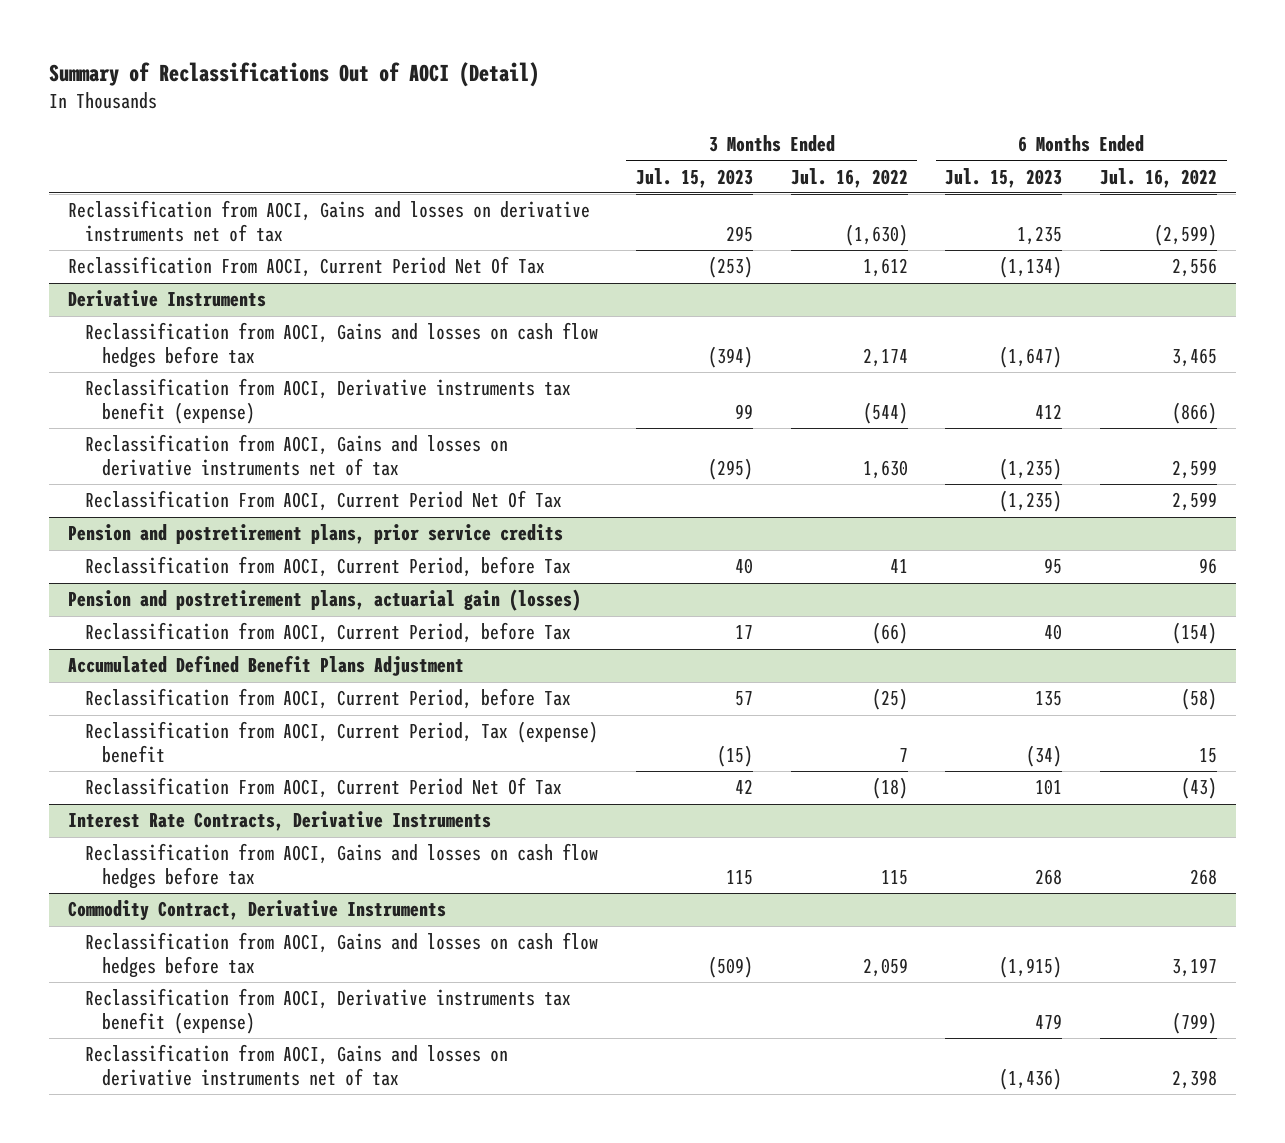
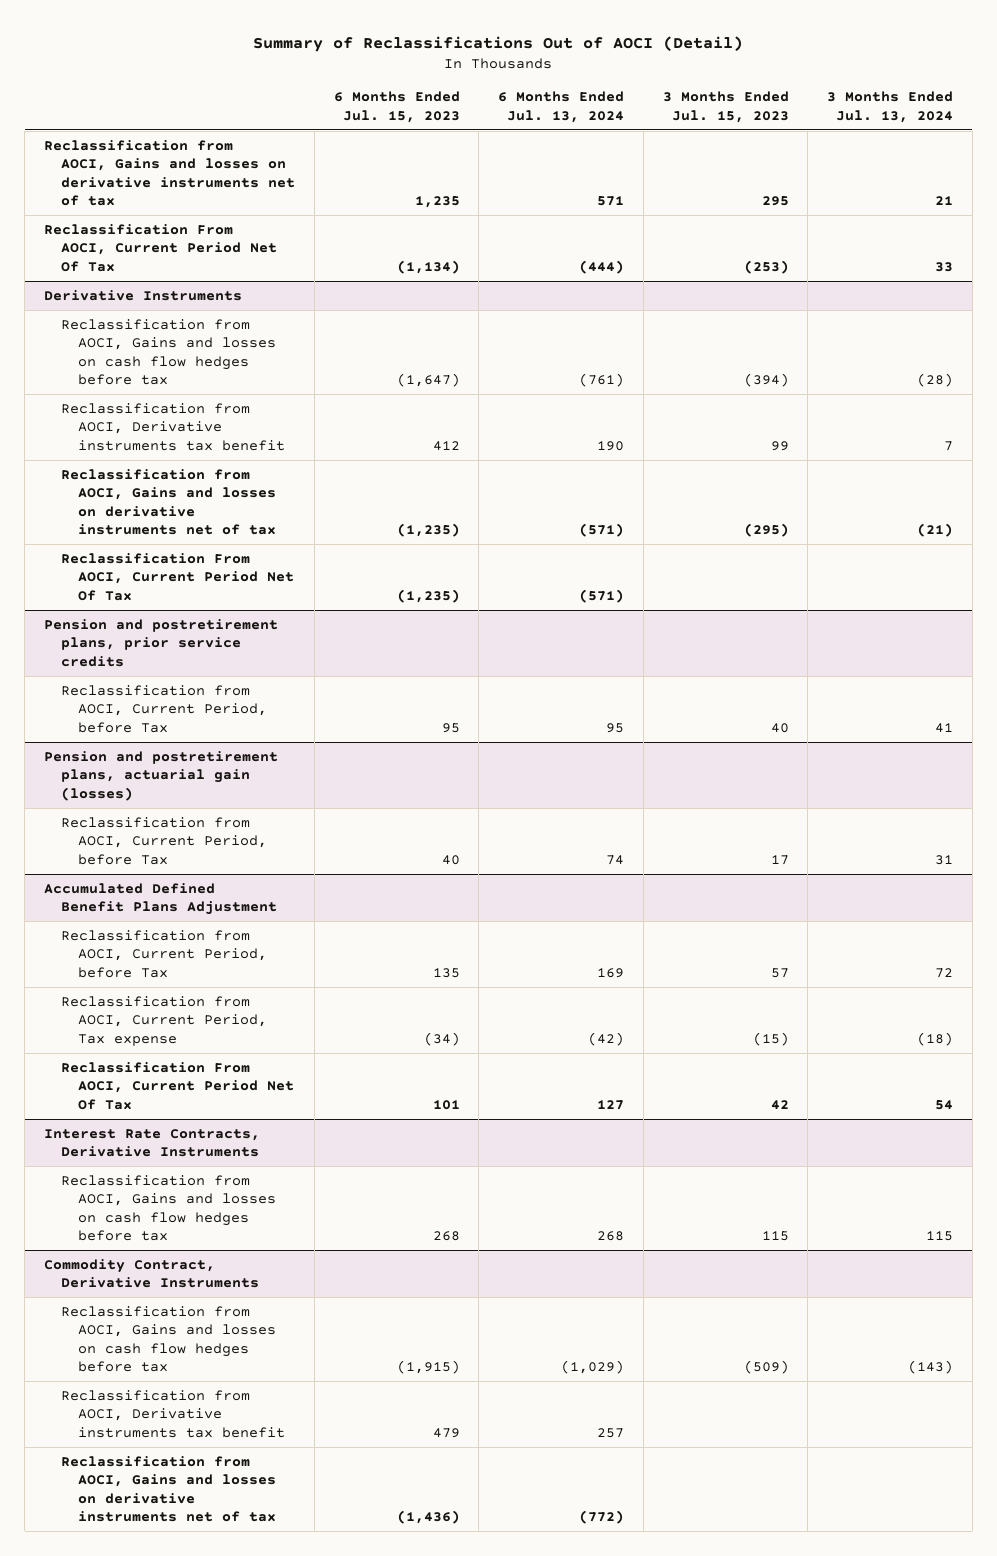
- | 3 Months Ended Jul. 15, 2023 | 3 Months Ended Jul. 16, 2022 | 6 Months Ended Jul. 15, 2023 | 6 Months Ended Jul. 16, 2022
+ | 6 Months Ended Jul. 15, 2023 | 6 Months Ended Jul. 13, 2024 | 3 Months Ended Jul. 15, 2023 | 3 Months Ended Jul. 13, 2024
@ Derivative Instruments
- Reclassification from AOCI, Derivative instruments tax benefit (expense) | 99 | (544) | 412 | (866)
+ Reclassification from AOCI, Derivative instruments tax benefit | 412 | 190 | 99 | 7
@ Accumulated Defined Benefit Plans Adjustment
- Reclassification from AOCI, Current Period, Tax (expense) benefit | (15) | 7 | (34) | 15
+ Reclassification from AOCI, Current Period, Tax expense | (34) | (42) | (15) | (18)
@ Commodity Contract, Derivative Instruments
- Reclassification from AOCI, Derivative instruments tax benefit (expense) | | | 479 | (799)
+ Reclassification from AOCI, Derivative instruments tax benefit | 479 | 257 | |

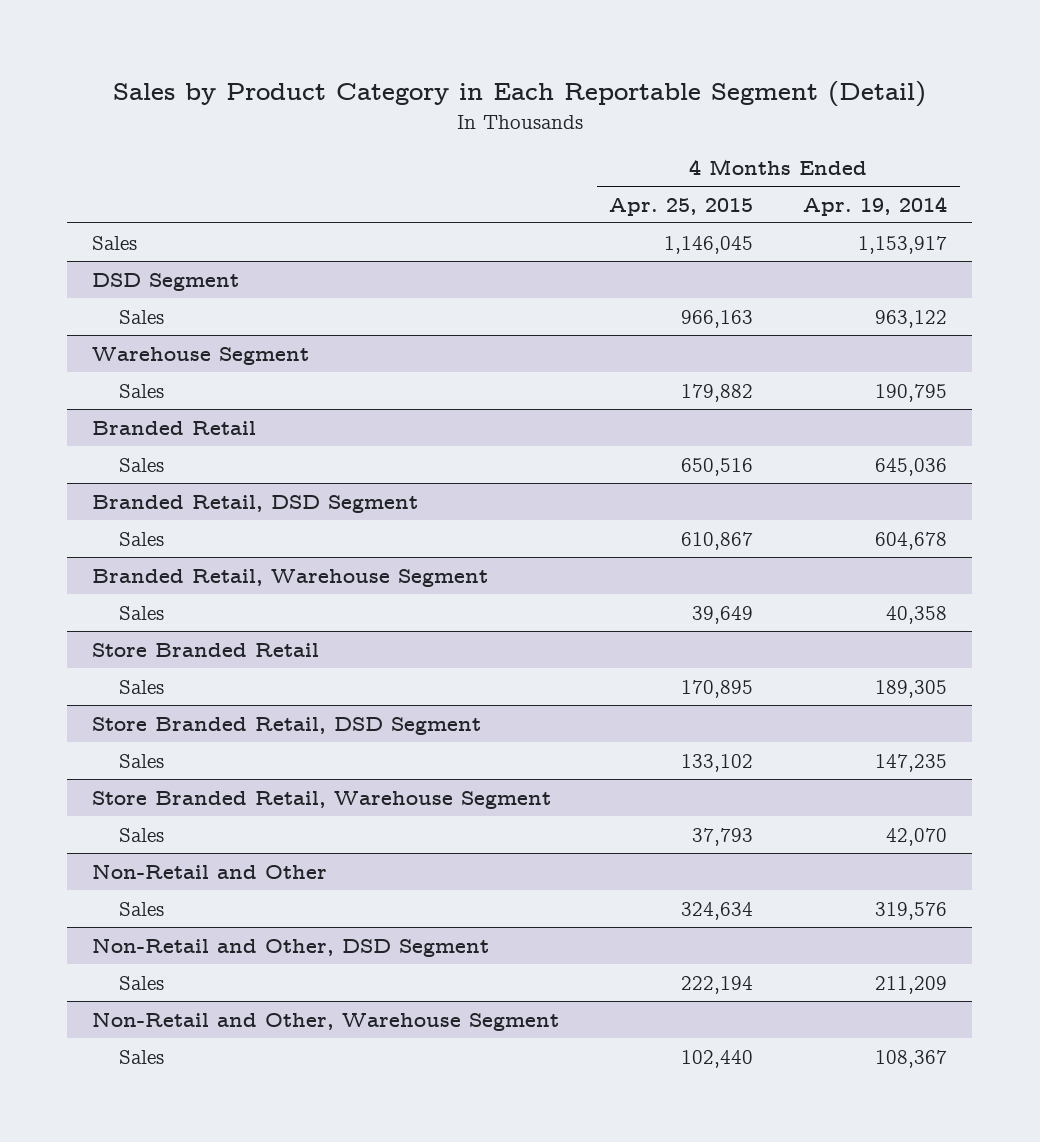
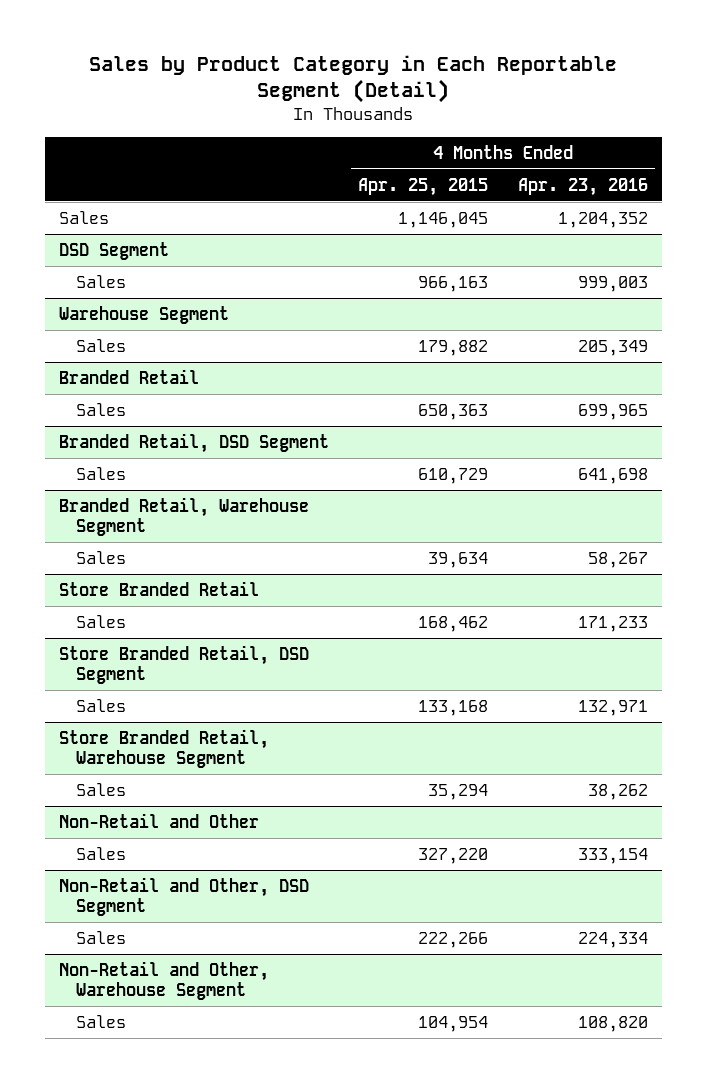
- | 4 Months Ended Apr. 25, 2015 | 4 Months Ended Apr. 19, 2014
+ | 4 Months Ended Apr. 25, 2015 | 4 Months Ended Apr. 23, 2016
@ Branded Retail
- Sales | 650,516 | 645,036
+ Sales | 650,363 | 699,965
@ Branded Retail, DSD Segment
- Sales | 610,867 | 604,678
+ Sales | 610,729 | 641,698
@ Branded Retail, Warehouse Segment
- Sales | 39,649 | 40,358
+ Sales | 39,634 | 58,267
@ Store Branded Retail
- Sales | 170,895 | 189,305
+ Sales | 168,462 | 171,233
@ Store Branded Retail, DSD Segment
- Sales | 133,102 | 147,235
+ Sales | 133,168 | 132,971
@ Store Branded Retail, Warehouse Segment
- Sales | 37,793 | 42,070
+ Sales | 35,294 | 38,262
@ Non-Retail and Other
- Sales | 324,634 | 319,576
+ Sales | 327,220 | 333,154
@ Non-Retail and Other, DSD Segment
- Sales | 222,194 | 211,209
+ Sales | 222,266 | 224,334
@ Non-Retail and Other, Warehouse Segment
- Sales | 102,440 | 108,367
+ Sales | 104,954 | 108,820

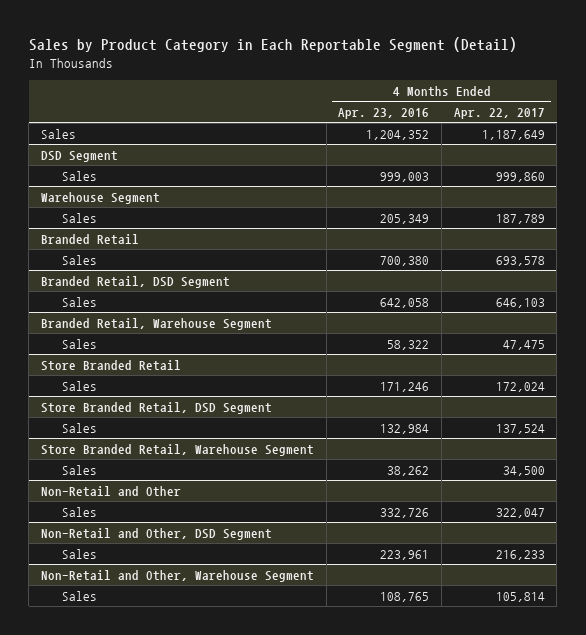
- | 4 Months Ended Apr. 25, 2015 | 4 Months Ended Apr. 23, 2016
+ | 4 Months Ended Apr. 23, 2016 | 4 Months Ended Apr. 22, 2017
@ Branded Retail
- Sales | 650,363 | 699,965
+ Sales | 700,380 | 693,578
@ Branded Retail, DSD Segment
- Sales | 610,729 | 641,698
+ Sales | 642,058 | 646,103
@ Branded Retail, Warehouse Segment
- Sales | 39,634 | 58,267
+ Sales | 58,322 | 47,475
@ Store Branded Retail
- Sales | 168,462 | 171,233
+ Sales | 171,246 | 172,024
@ Store Branded Retail, DSD Segment
- Sales | 133,168 | 132,971
+ Sales | 132,984 | 137,524
@ Non-Retail and Other
- Sales | 327,220 | 333,154
+ Sales | 332,726 | 322,047
@ Non-Retail and Other, DSD Segment
- Sales | 222,266 | 224,334
+ Sales | 223,961 | 216,233
@ Non-Retail and Other, Warehouse Segment
- Sales | 104,954 | 108,820
+ Sales | 108,765 | 105,814

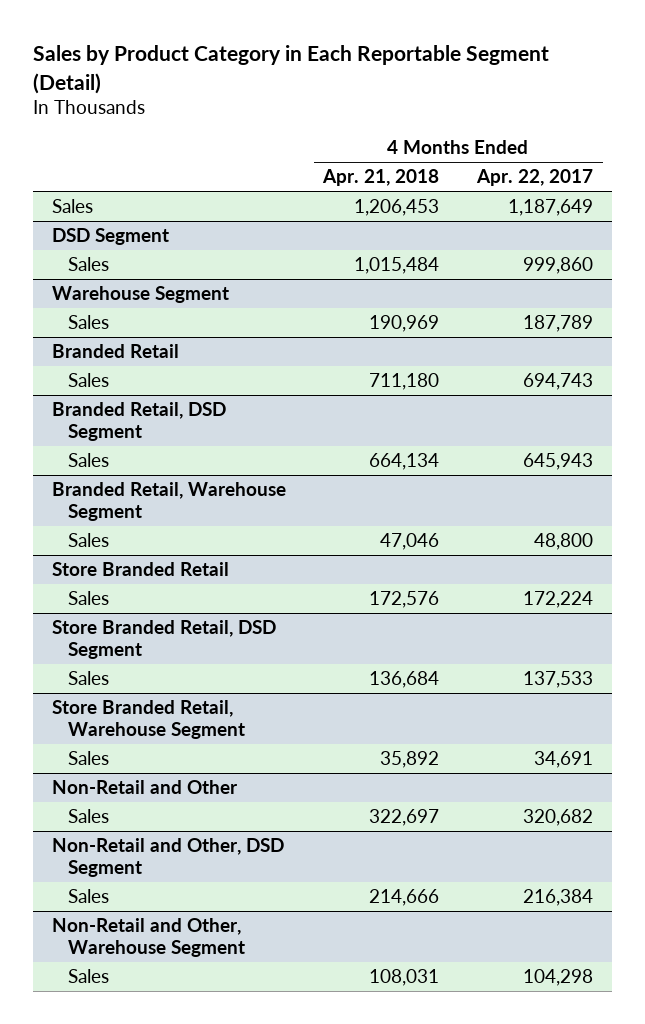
- | 4 Months Ended Apr. 23, 2016 | 4 Months Ended Apr. 22, 2017
+ | 4 Months Ended Apr. 21, 2018 | 4 Months Ended Apr. 22, 2017
@ Branded Retail
- Sales | 700,380 | 693,578
+ Sales | 711,180 | 694,743
@ Branded Retail, DSD Segment
- Sales | 642,058 | 646,103
+ Sales | 664,134 | 645,943
@ Branded Retail, Warehouse Segment
- Sales | 58,322 | 47,475
+ Sales | 47,046 | 48,800
@ Store Branded Retail
- Sales | 171,246 | 172,024
+ Sales | 172,576 | 172,224
@ Store Branded Retail, DSD Segment
- Sales | 132,984 | 137,524
+ Sales | 136,684 | 137,533
@ Store Branded Retail, Warehouse Segment
- Sales | 38,262 | 34,500
+ Sales | 35,892 | 34,691
@ Non-Retail and Other
- Sales | 332,726 | 322,047
+ Sales | 322,697 | 320,682
@ Non-Retail and Other, DSD Segment
- Sales | 223,961 | 216,233
+ Sales | 214,666 | 216,384
@ Non-Retail and Other, Warehouse Segment
- Sales | 108,765 | 105,814
+ Sales | 108,031 | 104,298

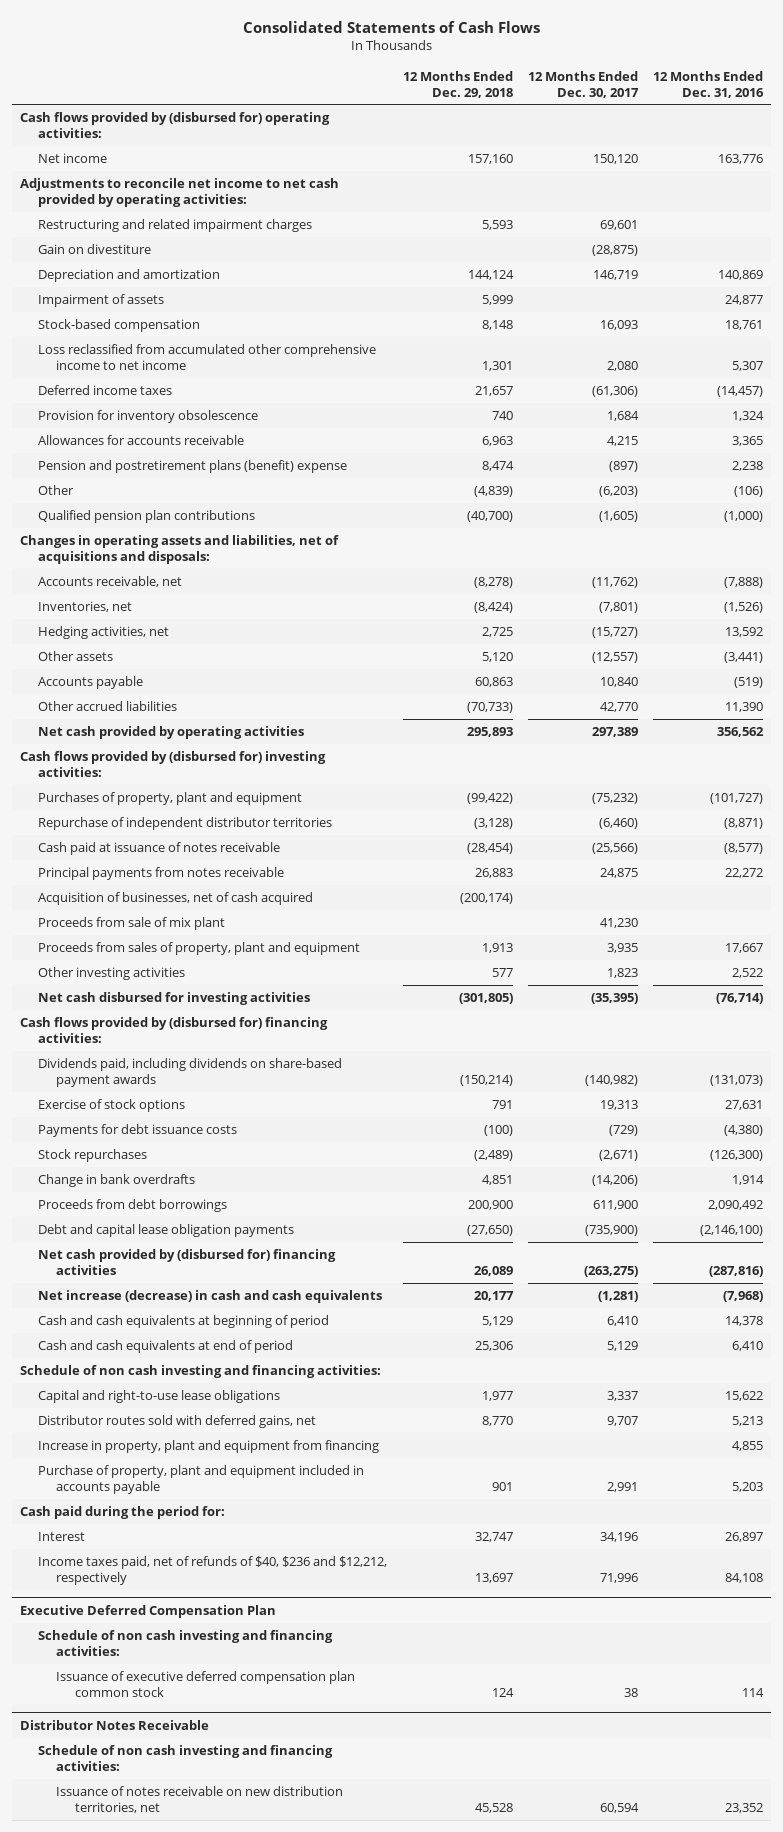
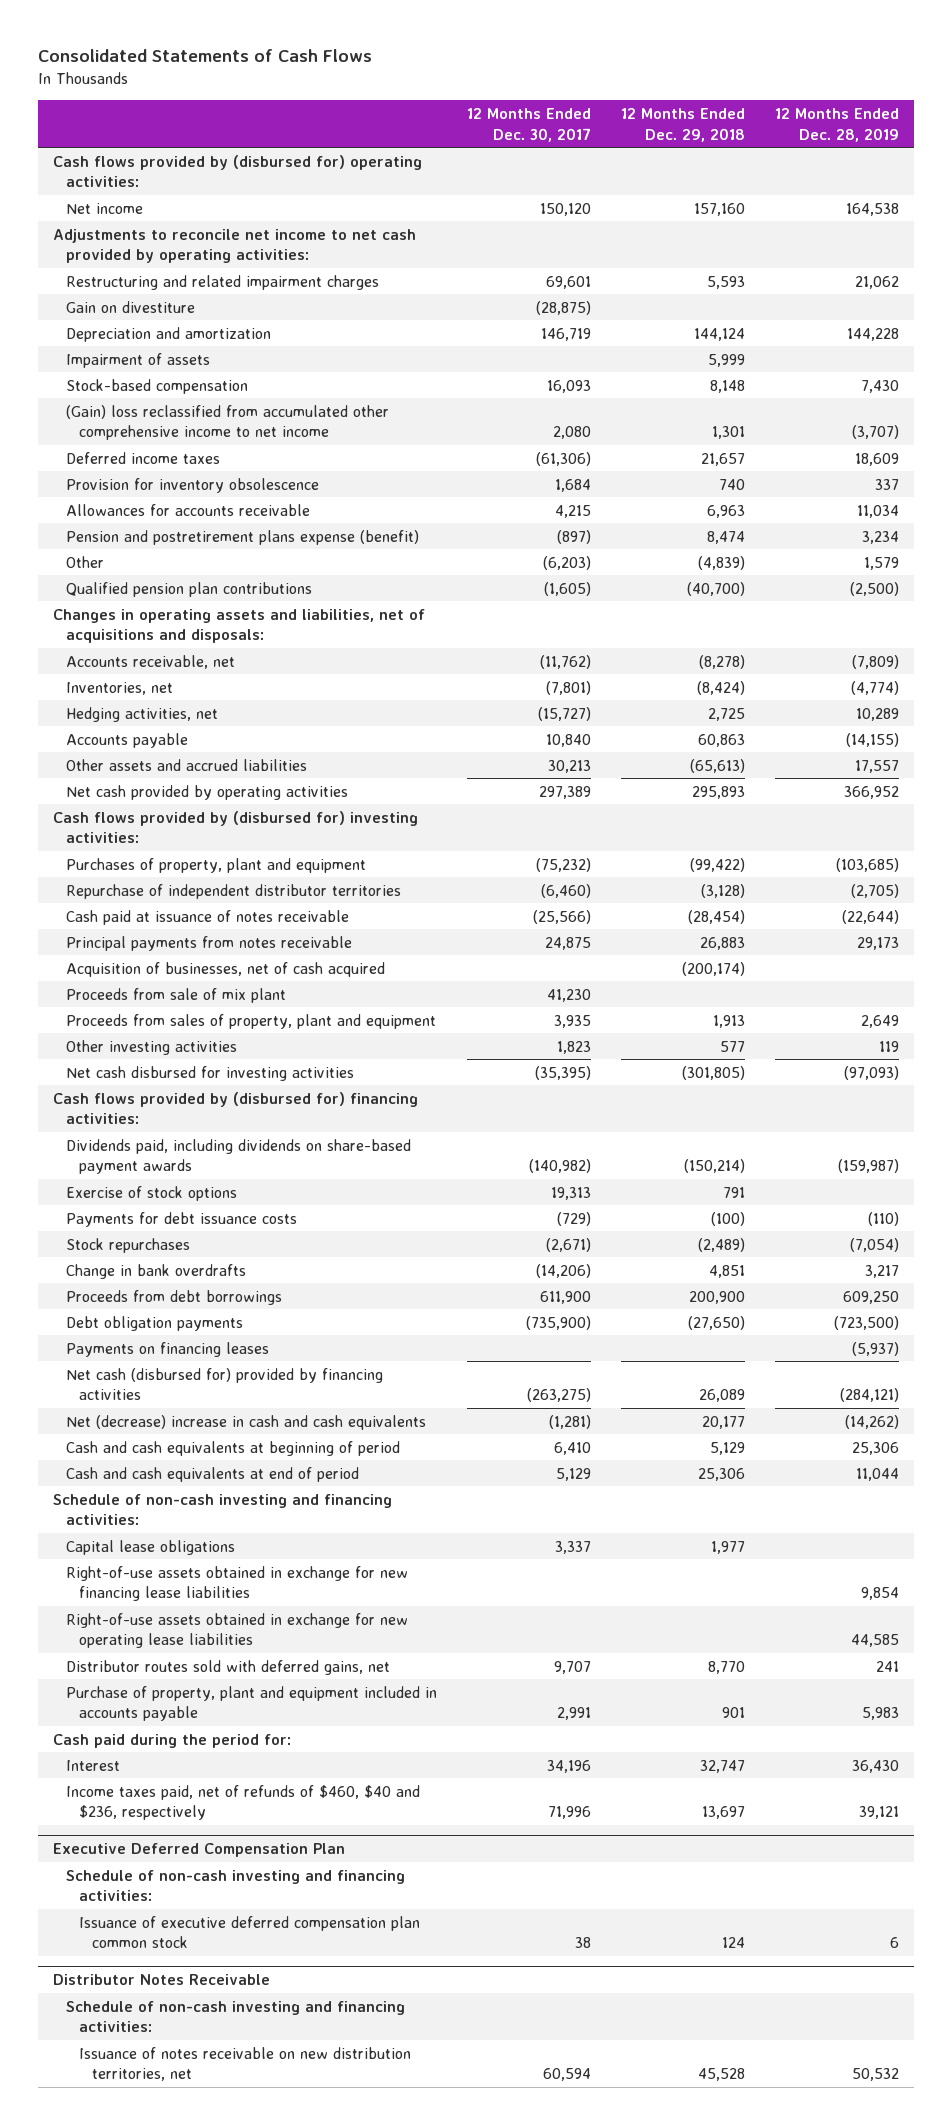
- | 12 Months Ended Dec. 29, 2018 | 12 Months Ended Dec. 30, 2017 | 12 Months Ended Dec. 31, 2016
+ | 12 Months Ended Dec. 30, 2017 | 12 Months Ended Dec. 29, 2018 | 12 Months Ended Dec. 28, 2019
- Loss reclassified from accumulated other comprehensive income to net income | 1,301 | 2,080 | 5,307
+ (Gain) loss reclassified from accumulated other comprehensive income to net income | 2,080 | 1,301 | (3,707)
- Pension and postretirement plans (benefit) expense | 8,474 | (897) | 2,238
+ Pension and postretirement plans expense (benefit) | (897) | 8,474 | 3,234
- Other assets | 5,120 | (12,557) | (3,441)
- Other accrued liabilities | (70,733) | 42,770 | 11,390
+ Other assets and accrued liabilities | 30,213 | (65,613) | 17,557
- Debt and capital lease obligation payments | (27,650) | (735,900) | (2,146,100)
- Net cash provided by (disbursed for) financing activities | 26,089 | (263,275) | (287,816)
- Net increase (decrease) in cash and cash equivalents | 20,177 | (1,281) | (7,968)
+ Debt obligation payments | (735,900) | (27,650) | (723,500)
+ Payments on financing leases | | | (5,937)
+ Net cash (disbursed for) provided by financing activities | (263,275) | 26,089 | (284,121)
+ Net (decrease) increase in cash and cash equivalents | (1,281) | 20,177 | (14,262)
- Schedule of non cash investing and financing activities:
- Capital and right-to-use lease obligations | 1,977 | 3,337 | 15,622
+ Schedule of non-cash investing and financing activities:
+ Capital lease obligations | 3,337 | 1,977 |
+ Right-of-use assets obtained in exchange for new financing lease liabilities | | | 9,854
+ Right-of-use assets obtained in exchange for new operating lease liabilities | | | 44,585
- Increase in property, plant and equipment from financing | | | 4,855
- Income taxes paid, net of refunds of $40, $236 and $12,212, respectively | 13,697 | 71,996 | 84,108
+ Income taxes paid, net of refunds of $460, $40 and $236, respectively | 71,996 | 13,697 | 39,121
@ Executive Deferred Compensation Plan
- Schedule of non cash investing and financing activities:
+ Schedule of non-cash investing and financing activities:
@ Distributor Notes Receivable
- Schedule of non cash investing and financing activities:
+ Schedule of non-cash investing and financing activities:

